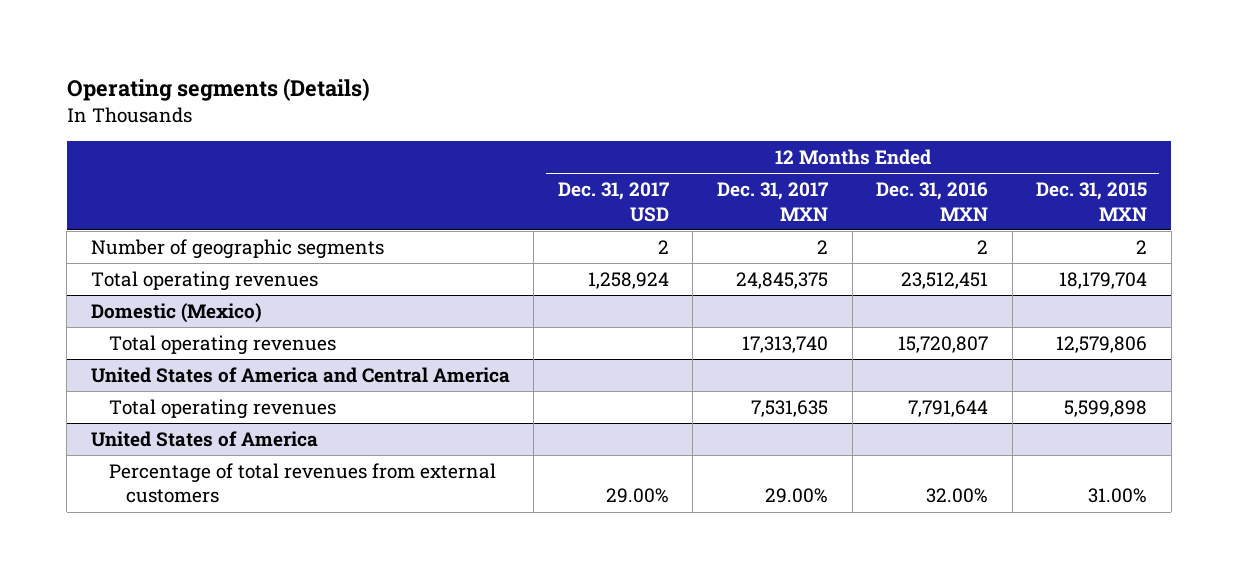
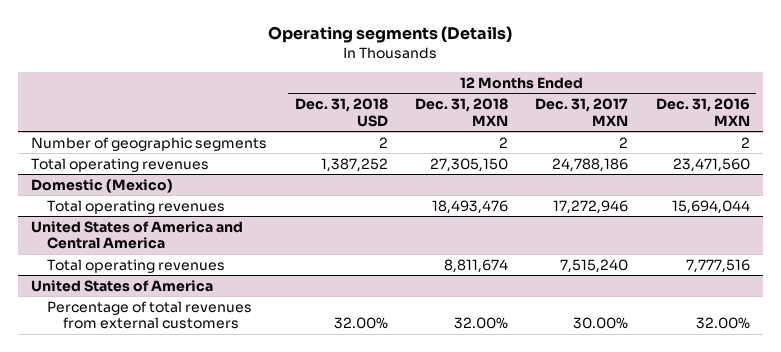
- | 12 Months Ended Dec. 31, 2017 USD | 12 Months Ended Dec. 31, 2017 MXN | 12 Months Ended Dec. 31, 2016 MXN | 12 Months Ended Dec. 31, 2015 MXN
+ | 12 Months Ended Dec. 31, 2018 USD | 12 Months Ended Dec. 31, 2018 MXN | 12 Months Ended Dec. 31, 2017 MXN | 12 Months Ended Dec. 31, 2016 MXN
- Total operating revenues | 1,258,924 | 24,845,375 | 23,512,451 | 18,179,704
+ Total operating revenues | 1,387,252 | 27,305,150 | 24,788,186 | 23,471,560
@ Domestic (Mexico)
- Total operating revenues | | 17,313,740 | 15,720,807 | 12,579,806
+ Total operating revenues | | 18,493,476 | 17,272,946 | 15,694,044
@ United States of America and Central America
- Total operating revenues | | 7,531,635 | 7,791,644 | 5,599,898
+ Total operating revenues | | 8,811,674 | 7,515,240 | 7,777,516
@ United States of America
- Percentage of total revenues from external customers | 29.00% | 29.00% | 32.00% | 31.00%
+ Percentage of total revenues from external customers | 32.00% | 32.00% | 30.00% | 32.00%

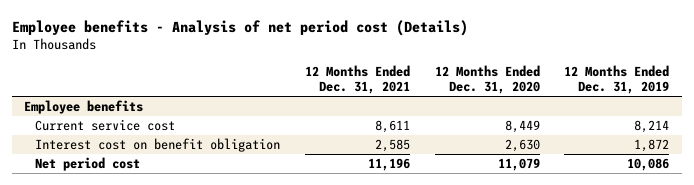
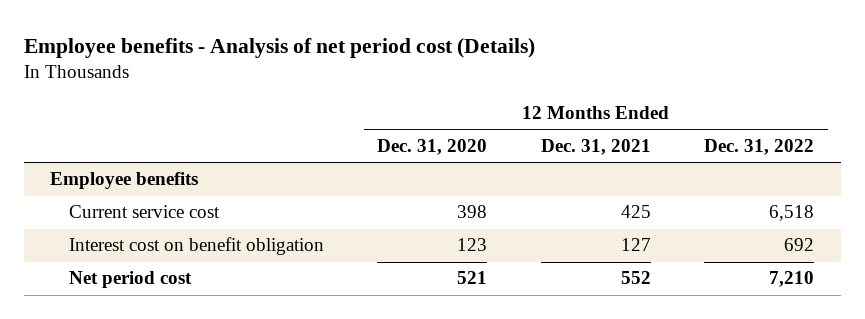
- | 12 Months Ended Dec. 31, 2021 | 12 Months Ended Dec. 31, 2020 | 12 Months Ended Dec. 31, 2019
+ | 12 Months Ended Dec. 31, 2020 | 12 Months Ended Dec. 31, 2021 | 12 Months Ended Dec. 31, 2022
- Current service cost | 8,611 | 8,449 | 8,214
- Interest cost on benefit obligation | 2,585 | 2,630 | 1,872
- Net period cost | 11,196 | 11,079 | 10,086
+ Current service cost | 398 | 425 | 6,518
+ Interest cost on benefit obligation | 123 | 127 | 692
+ Net period cost | 521 | 552 | 7,210

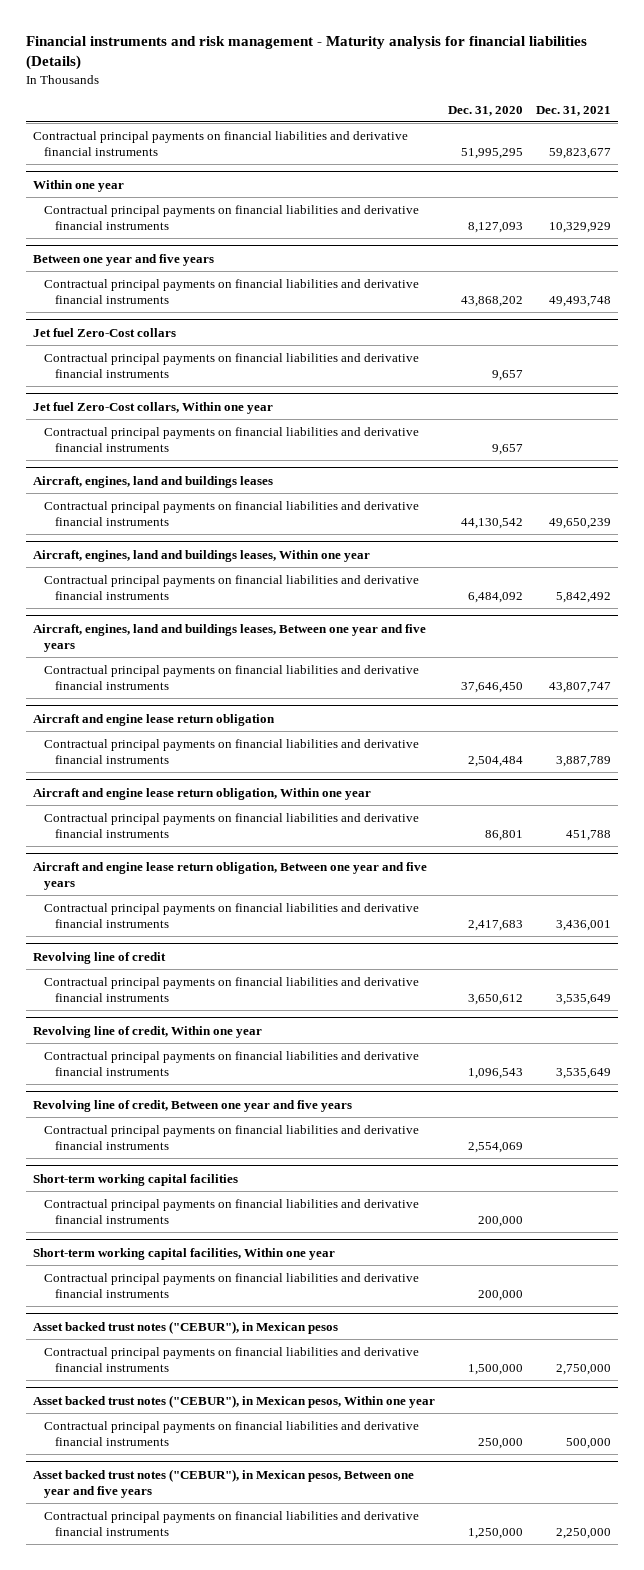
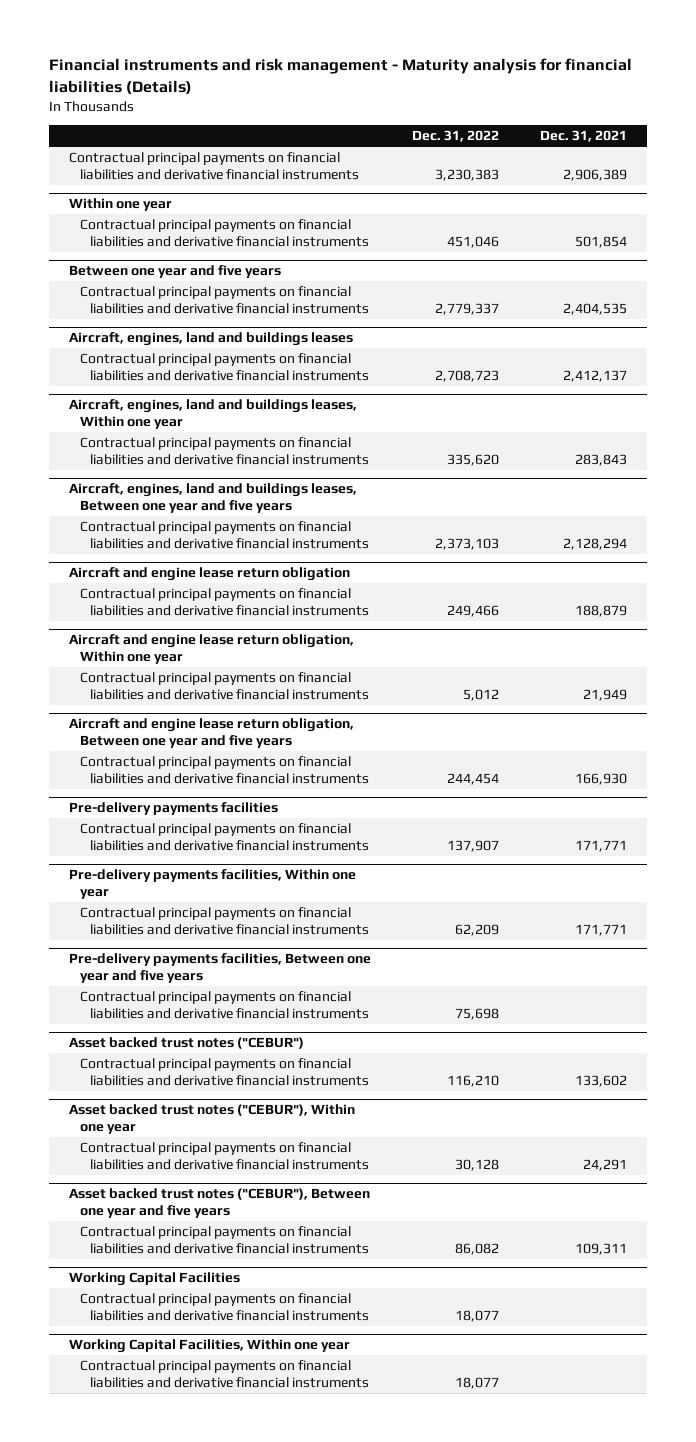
- | Dec. 31, 2020 | Dec. 31, 2021
+ | Dec. 31, 2022 | Dec. 31, 2021
- Contractual principal payments on financial liabilities and derivative financial instruments | 51,995,295 | 59,823,677
+ Contractual principal payments on financial liabilities and derivative financial instruments | 3,230,383 | 2,906,389
@ Within one year
- Contractual principal payments on financial liabilities and derivative financial instruments | 8,127,093 | 10,329,929
+ Contractual principal payments on financial liabilities and derivative financial instruments | 451,046 | 501,854
@ Between one year and five years
- Contractual principal payments on financial liabilities and derivative financial instruments | 43,868,202 | 49,493,748
- Jet fuel Zero-Cost collars
- Contractual principal payments on financial liabilities and derivative financial instruments | 9,657 |
- Jet fuel Zero-Cost collars, Within one year
- Contractual principal payments on financial liabilities and derivative financial instruments | 9,657 |
@ Between one year and five years
+ Contractual principal payments on financial liabilities and derivative financial instruments | 2,779,337 | 2,404,535
@ Aircraft, engines, land and buildings leases
- Contractual principal payments on financial liabilities and derivative financial instruments | 44,130,542 | 49,650,239
+ Contractual principal payments on financial liabilities and derivative financial instruments | 2,708,723 | 2,412,137
@ Aircraft, engines, land and buildings leases, Within one year
- Contractual principal payments on financial liabilities and derivative financial instruments | 6,484,092 | 5,842,492
+ Contractual principal payments on financial liabilities and derivative financial instruments | 335,620 | 283,843
@ Aircraft, engines, land and buildings leases, Between one year and five years
- Contractual principal payments on financial liabilities and derivative financial instruments | 37,646,450 | 43,807,747
+ Contractual principal payments on financial liabilities and derivative financial instruments | 2,373,103 | 2,128,294
@ Aircraft and engine lease return obligation
- Contractual principal payments on financial liabilities and derivative financial instruments | 2,504,484 | 3,887,789
+ Contractual principal payments on financial liabilities and derivative financial instruments | 249,466 | 188,879
@ Aircraft and engine lease return obligation, Within one year
- Contractual principal payments on financial liabilities and derivative financial instruments | 86,801 | 451,788
+ Contractual principal payments on financial liabilities and derivative financial instruments | 5,012 | 21,949
@ Aircraft and engine lease return obligation, Between one year and five years
- Contractual principal payments on financial liabilities and derivative financial instruments | 2,417,683 | 3,436,001
- Revolving line of credit
- Contractual principal payments on financial liabilities and derivative financial instruments | 3,650,612 | 3,535,649
- Revolving line of credit, Within one year
- Contractual principal payments on financial liabilities and derivative financial instruments | 1,096,543 | 3,535,649
- Revolving line of credit, Between one year and five years
@ Aircraft and engine lease return obligation, Between one year and five years
+ Contractual principal payments on financial liabilities and derivative financial instruments | 244,454 | 166,930
+ Pre-delivery payments facilities
+ Contractual principal payments on financial liabilities and derivative financial instruments | 137,907 | 171,771
+ Pre-delivery payments facilities, Within one year
+ Contractual principal payments on financial liabilities and derivative financial instruments | 62,209 | 171,771
+ Pre-delivery payments facilities, Between one year and five years
- Short-term working capital facilities
+ Asset backed trust notes ("CEBUR")
+ Contractual principal payments on financial liabilities and derivative financial instruments | 116,210 | 133,602
+ Asset backed trust notes ("CEBUR"), Within one year
+ Contractual principal payments on financial liabilities and derivative financial instruments | 30,128 | 24,291
+ Asset backed trust notes ("CEBUR"), Between one year and five years
+ Contractual principal payments on financial liabilities and derivative financial instruments | 86,082 | 109,311
+ Working Capital Facilities
- Short-term working capital facilities, Within one year
+ Working Capital Facilities, Within one year
- Asset backed trust notes ("CEBUR"), in Mexican pesos
- Contractual principal payments on financial liabilities and derivative financial instruments | 1,500,000 | 2,750,000
- Asset backed trust notes ("CEBUR"), in Mexican pesos, Within one year
- Contractual principal payments on financial liabilities and derivative financial instruments | 250,000 | 500,000
- Asset backed trust notes ("CEBUR"), in Mexican pesos, Between one year and five years
- Contractual principal payments on financial liabilities and derivative financial instruments | 1,250,000 | 2,250,000

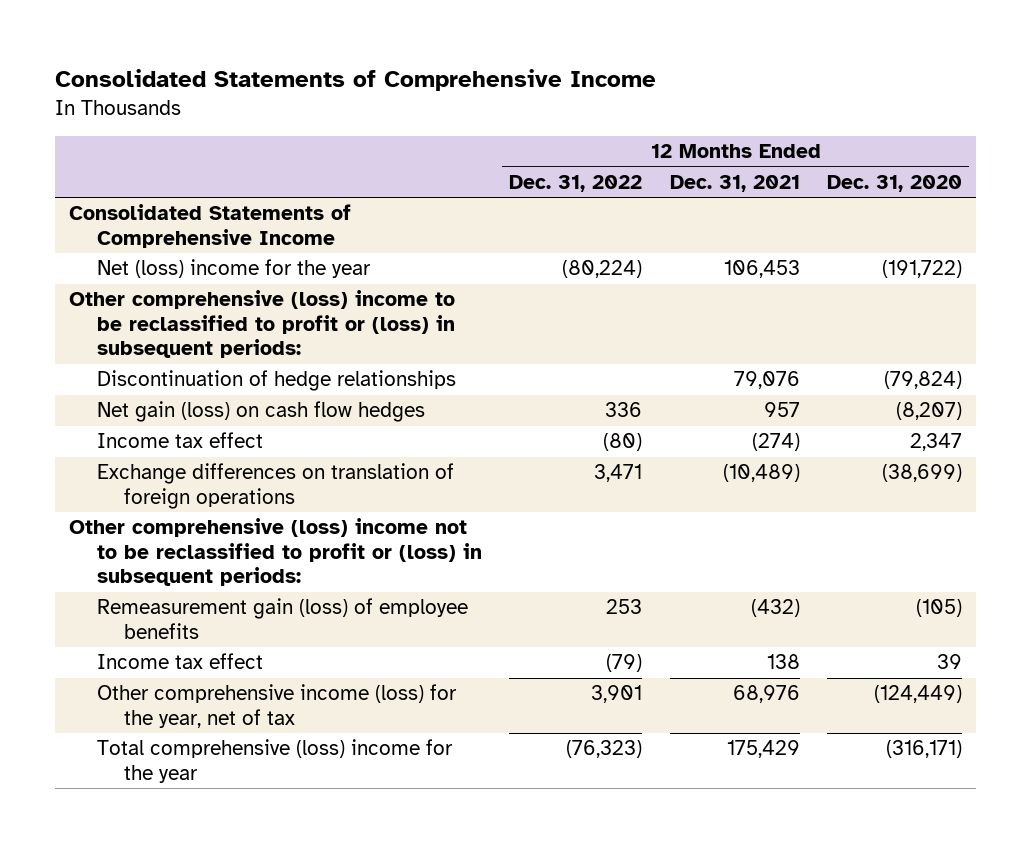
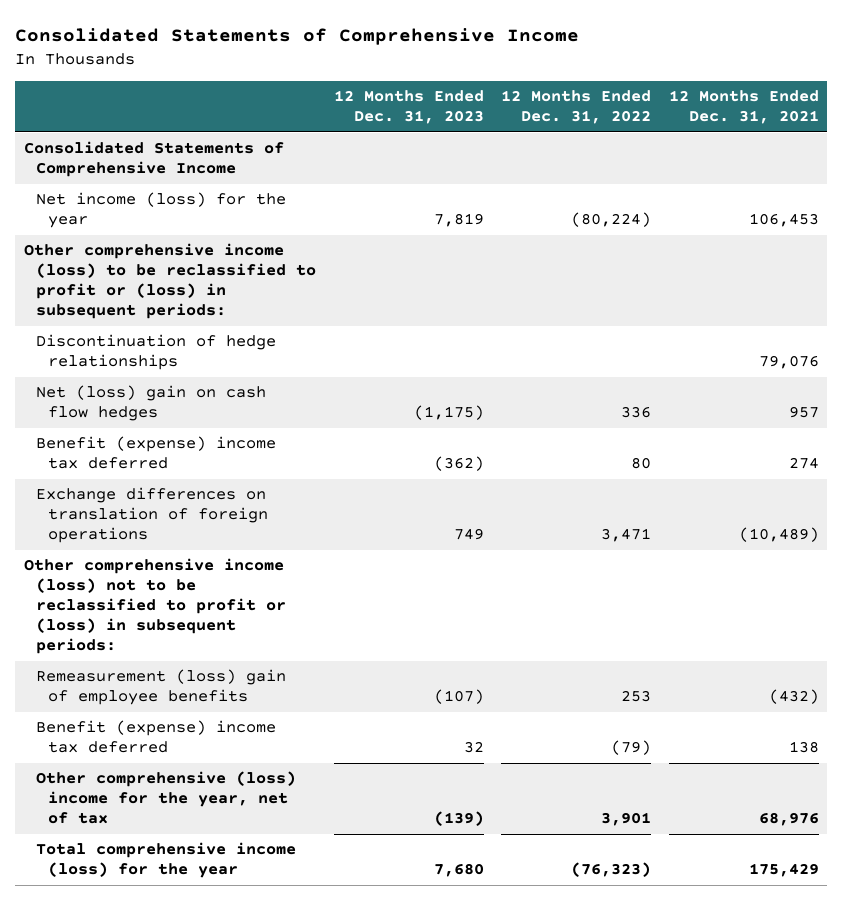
- | 12 Months Ended Dec. 31, 2022 | 12 Months Ended Dec. 31, 2021 | 12 Months Ended Dec. 31, 2020
+ | 12 Months Ended Dec. 31, 2023 | 12 Months Ended Dec. 31, 2022 | 12 Months Ended Dec. 31, 2021
- Net (loss) income for the year | (80,224) | 106,453 | (191,722)
- Other comprehensive (loss) income to be reclassified to profit or (loss) in subsequent periods:
+ Net income (loss) for the year | 7,819 | (80,224) | 106,453
+ Other comprehensive income (loss) to be reclassified to profit or (loss) in subsequent periods:
- Net gain (loss) on cash flow hedges | 336 | 957 | (8,207)
- Income tax effect | (80) | (274) | 2,347
+ Net (loss) gain on cash flow hedges | (1,175) | 336 | 957
+ Benefit (expense) income tax deferred | (362) | 80 | 274
- Other comprehensive (loss) income not to be reclassified to profit or (loss) in subsequent periods:
- Remeasurement gain (loss) of employee benefits | 253 | (432) | (105)
- Income tax effect | (79) | 138 | 39
- Other comprehensive income (loss) for the year, net of tax | 3,901 | 68,976 | (124,449)
- Total comprehensive (loss) income for the year | (76,323) | 175,429 | (316,171)
+ Other comprehensive income (loss) not to be reclassified to profit or (loss) in subsequent periods:
+ Remeasurement (loss) gain of employee benefits | (107) | 253 | (432)
+ Benefit (expense) income tax deferred | 32 | (79) | 138
+ Other comprehensive (loss) income for the year, net of tax | (139) | 3,901 | 68,976
+ Total comprehensive income (loss) for the year | 7,680 | (76,323) | 175,429

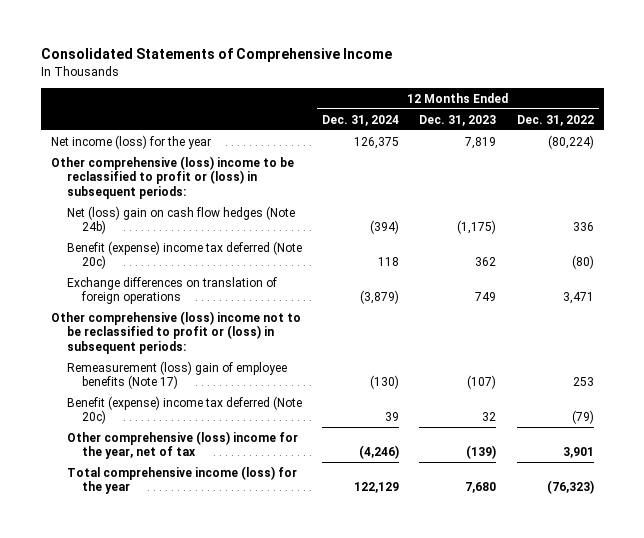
- | 12 Months Ended Dec. 31, 2023 | 12 Months Ended Dec. 31, 2022 | 12 Months Ended Dec. 31, 2021
+ | 12 Months Ended Dec. 31, 2024 | 12 Months Ended Dec. 31, 2023 | 12 Months Ended Dec. 31, 2022
- Consolidated Statements of Comprehensive Income
- Other comprehensive income (loss) to be reclassified to profit or (loss) in subsequent periods:
- Discontinuation of hedge relationships | | | 79,076
- Net (loss) gain on cash flow hedges | (1,175) | 336 | 957
- Benefit (expense) income tax deferred | (362) | 80 | 274
+ Other comprehensive (loss) income to be reclassified to profit or (loss) in subsequent periods:
+ Net (loss) gain on cash flow hedges (Note 24b) | (394) | (1,175) | 336
+ Benefit (expense) income tax deferred (Note 20c) | 118 | 362 | (80)
- Other comprehensive income (loss) not to be reclassified to profit or (loss) in subsequent periods:
- Remeasurement (loss) gain of employee benefits | (107) | 253 | (432)
- Benefit (expense) income tax deferred | 32 | (79) | 138
+ Other comprehensive (loss) income not to be reclassified to profit or (loss) in subsequent periods:
+ Remeasurement (loss) gain of employee benefits (Note 17) | (130) | (107) | 253
+ Benefit (expense) income tax deferred (Note 20c) | 39 | 32 | (79)

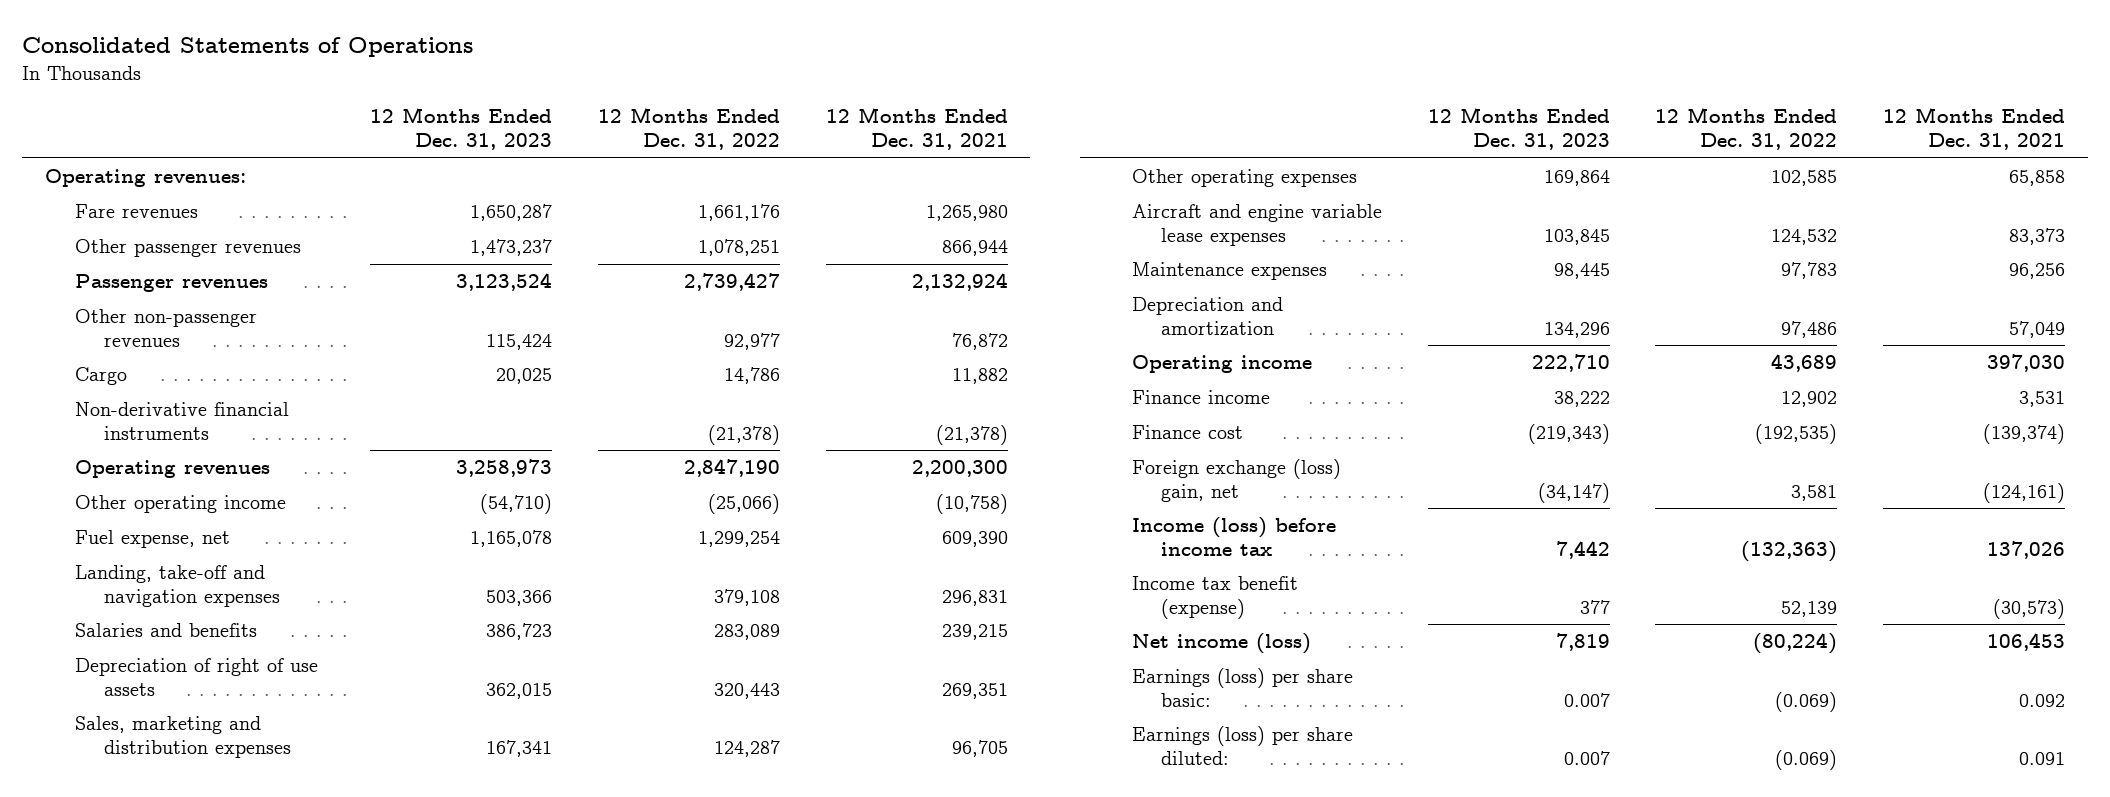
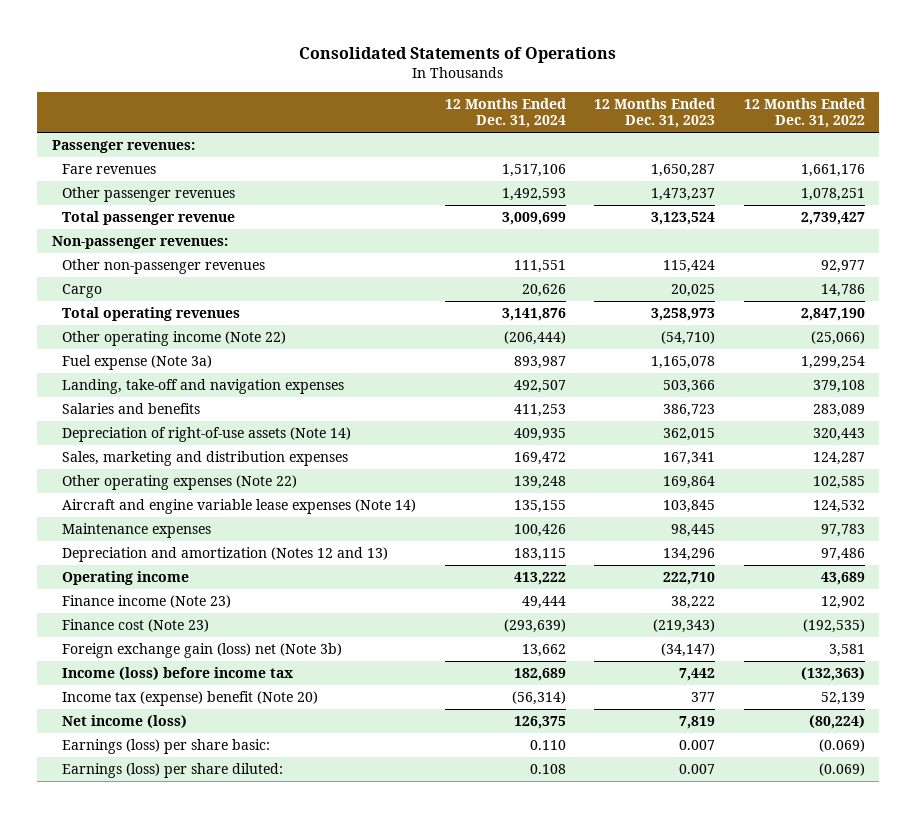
- | 12 Months Ended Dec. 31, 2023 | 12 Months Ended Dec. 31, 2022 | 12 Months Ended Dec. 31, 2021
+ | 12 Months Ended Dec. 31, 2024 | 12 Months Ended Dec. 31, 2023 | 12 Months Ended Dec. 31, 2022
- Operating revenues:
+ Passenger revenues:
- Passenger revenues | 3,123,524 | 2,739,427 | 2,132,924
+ Total passenger revenue | 3,009,699 | 3,123,524 | 2,739,427
+ Non-passenger revenues:
- Non-derivative financial instruments | | (21,378) | (21,378)
- Operating revenues | 3,258,973 | 2,847,190 | 2,200,300
- Other operating income | (54,710) | (25,066) | (10,758)
- Fuel expense, net | 1,165,078 | 1,299,254 | 609,390
+ Total operating revenues | 3,141,876 | 3,258,973 | 2,847,190
+ Other operating income (Note 22) | (206,444) | (54,710) | (25,066)
+ Fuel expense (Note 3a) | 893,987 | 1,165,078 | 1,299,254
- Depreciation of right of use assets | 362,015 | 320,443 | 269,351
+ Depreciation of right-of-use assets (Note 14) | 409,935 | 362,015 | 320,443
- Other operating expenses | 169,864 | 102,585 | 65,858
- Aircraft and engine variable lease expenses | 103,845 | 124,532 | 83,373
+ Other operating expenses (Note 22) | 139,248 | 169,864 | 102,585
+ Aircraft and engine variable lease expenses (Note 14) | 135,155 | 103,845 | 124,532
- Depreciation and amortization | 134,296 | 97,486 | 57,049
+ Depreciation and amortization (Notes 12 and 13) | 183,115 | 134,296 | 97,486
- Finance income | 38,222 | 12,902 | 3,531
- Finance cost | (219,343) | (192,535) | (139,374)
- Foreign exchange (loss) gain, net | (34,147) | 3,581 | (124,161)
+ Finance income (Note 23) | 49,444 | 38,222 | 12,902
+ Finance cost (Note 23) | (293,639) | (219,343) | (192,535)
+ Foreign exchange gain (loss) net (Note 3b) | 13,662 | (34,147) | 3,581
- Income tax benefit (expense) | 377 | 52,139 | (30,573)
+ Income tax (expense) benefit (Note 20) | (56,314) | 377 | 52,139

